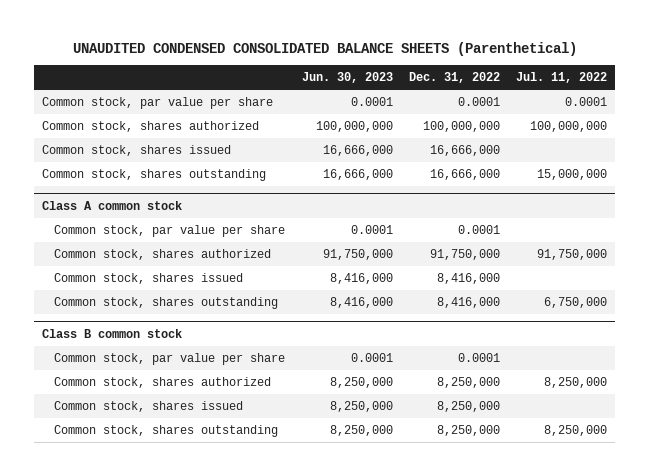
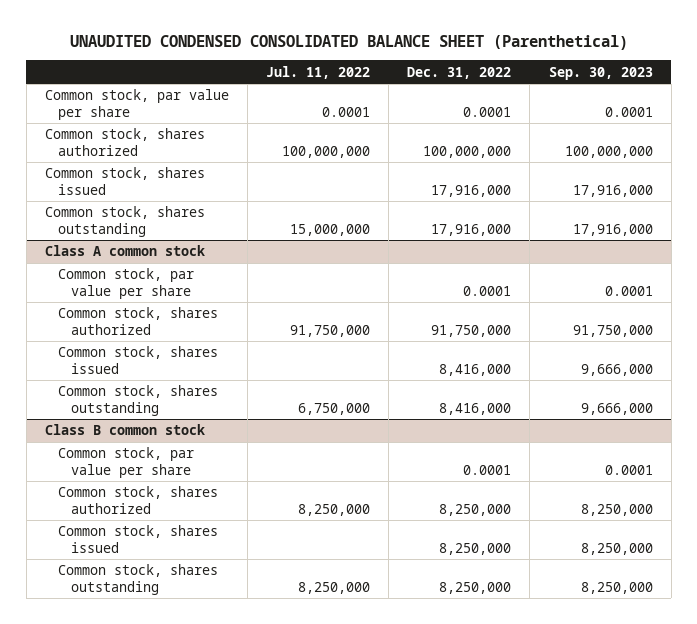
- UNAUDITED CONDENSED CONSOLIDATED BALANCE SHEETS (Parenthetical)
+ UNAUDITED CONDENSED CONSOLIDATED BALANCE SHEET (Parenthetical)
- | Jun. 30, 2023 | Dec. 31, 2022 | Jul. 11, 2022
+ | Jul. 11, 2022 | Dec. 31, 2022 | Sep. 30, 2023
- Common stock, shares issued | 16,666,000 | 16,666,000 |
- Common stock, shares outstanding | 16,666,000 | 16,666,000 | 15,000,000
+ Common stock, shares issued | | 17,916,000 | 17,916,000
+ Common stock, shares outstanding | 15,000,000 | 17,916,000 | 17,916,000

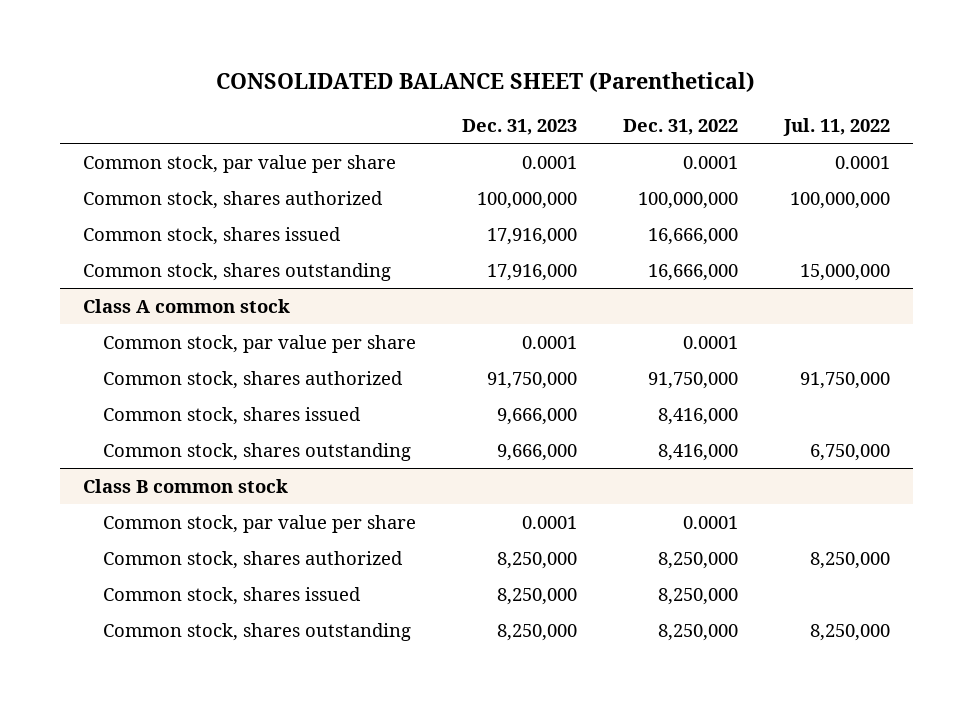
- UNAUDITED CONDENSED CONSOLIDATED BALANCE SHEET (Parenthetical)
+ CONSOLIDATED BALANCE SHEET (Parenthetical)
- | Jul. 11, 2022 | Dec. 31, 2022 | Sep. 30, 2023
+ | Dec. 31, 2023 | Dec. 31, 2022 | Jul. 11, 2022
- Common stock, shares issued | | 17,916,000 | 17,916,000
- Common stock, shares outstanding | 15,000,000 | 17,916,000 | 17,916,000
+ Common stock, shares issued | 17,916,000 | 16,666,000 |
+ Common stock, shares outstanding | 17,916,000 | 16,666,000 | 15,000,000

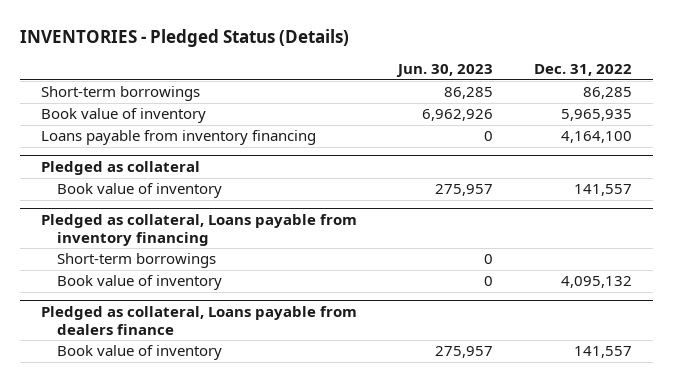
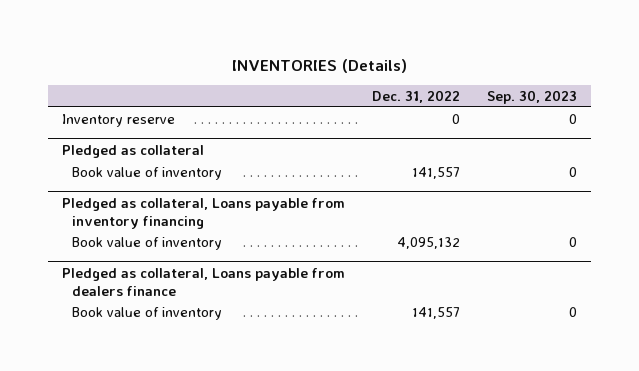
- INVENTORIES - Pledged Status (Details)
+ INVENTORIES (Details)
- | Jun. 30, 2023 | Dec. 31, 2022
+ | Dec. 31, 2022 | Sep. 30, 2023
- Short-term borrowings | 86,285 | 86,285
- Book value of inventory | 6,962,926 | 5,965,935
- Loans payable from inventory financing | 0 | 4,164,100
+ Inventory reserve | 0 | 0
@ Pledged as collateral, Loans payable from inventory financing
- Short-term borrowings | 0 |

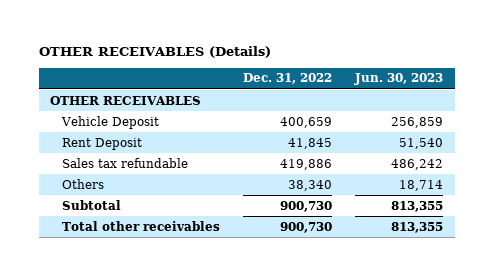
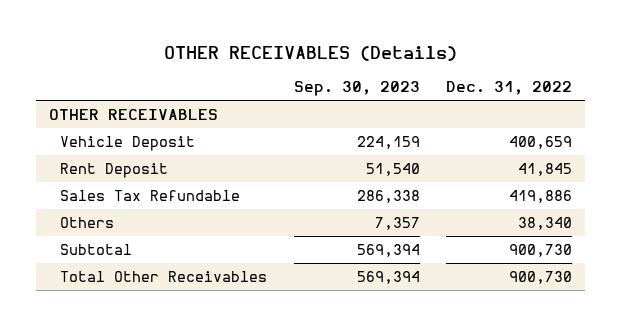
- | Dec. 31, 2022 | Jun. 30, 2023
+ | Sep. 30, 2023 | Dec. 31, 2022
- Sales tax refundable | 419,886 | 486,242
+ Sales Tax Refundable | 286,338 | 419,886
- Total other receivables | 900,730 | 813,355
+ Total Other Receivables | 569,394 | 900,730

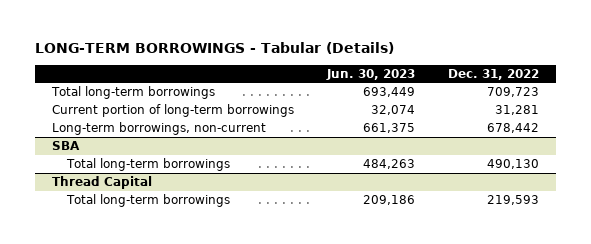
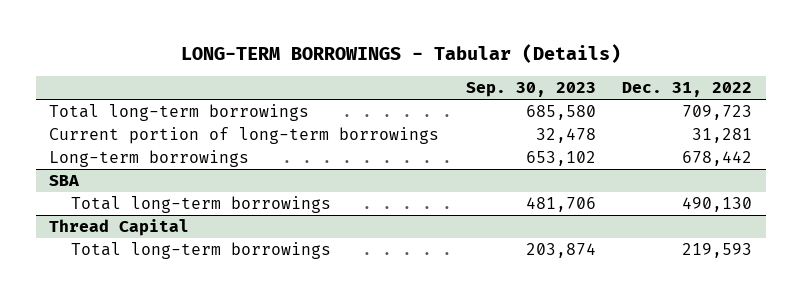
- | Jun. 30, 2023 | Dec. 31, 2022
+ | Sep. 30, 2023 | Dec. 31, 2022
- Long-term borrowings, non-current | 661,375 | 678,442
+ Long-term borrowings | 653,102 | 678,442

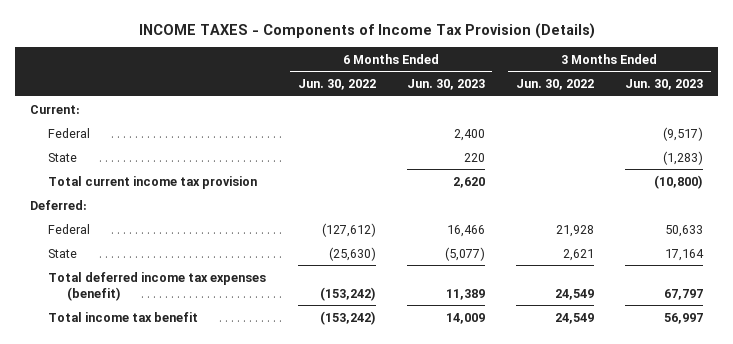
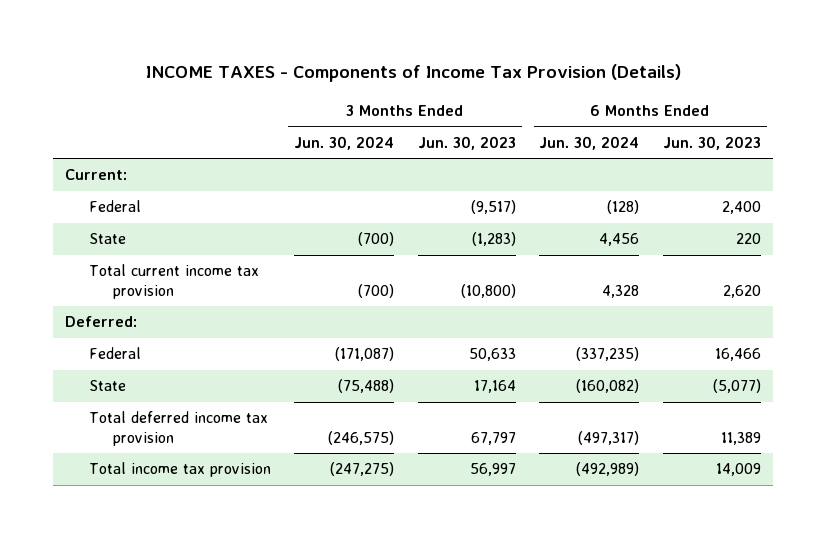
- | 6 Months Ended Jun. 30, 2022 | 6 Months Ended Jun. 30, 2023 | 3 Months Ended Jun. 30, 2022 | 3 Months Ended Jun. 30, 2023
+ | 3 Months Ended Jun. 30, 2024 | 3 Months Ended Jun. 30, 2023 | 6 Months Ended Jun. 30, 2024 | 6 Months Ended Jun. 30, 2023
- Total deferred income tax expenses (benefit) | (153,242) | 11,389 | 24,549 | 67,797
- Total income tax benefit | (153,242) | 14,009 | 24,549 | 56,997
+ Total deferred income tax provision | (246,575) | 67,797 | (497,317) | 11,389
+ Total income tax provision | (247,275) | 56,997 | (492,989) | 14,009

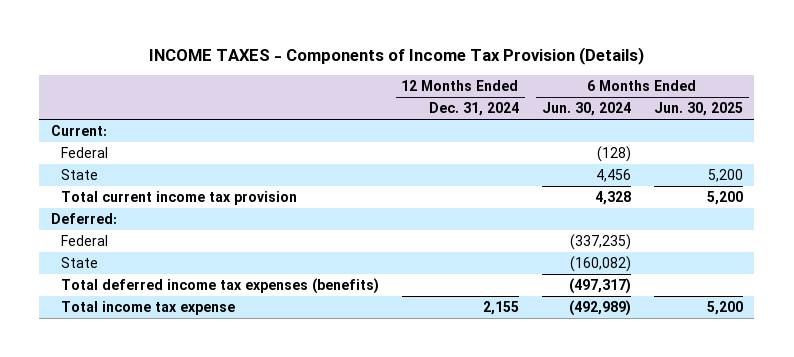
- | 3 Months Ended Jun. 30, 2024 | 3 Months Ended Jun. 30, 2023 | 6 Months Ended Jun. 30, 2024 | 6 Months Ended Jun. 30, 2023
+ | 12 Months Ended Dec. 31, 2024 | 6 Months Ended Jun. 30, 2024 | 6 Months Ended Jun. 30, 2025
- Total deferred income tax provision | (246,575) | 67,797 | (497,317) | 11,389
- Total income tax provision | (247,275) | 56,997 | (492,989) | 14,009
+ Total deferred income tax expenses (benefits) | | (497,317) |
+ Total income tax expense | 2,155 | (492,989) | 5,200

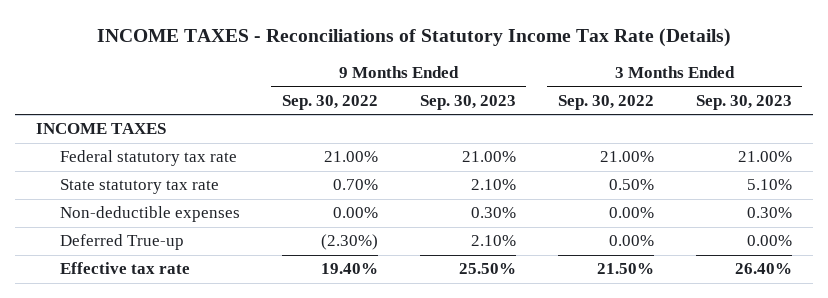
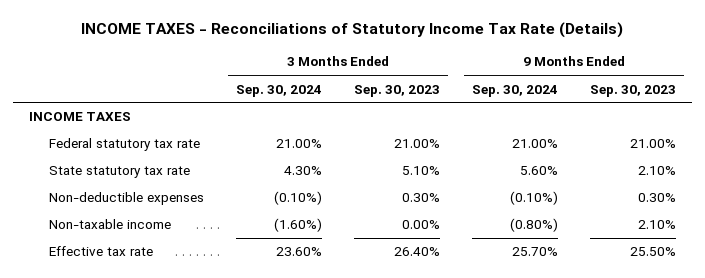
- | 9 Months Ended Sep. 30, 2022 | 9 Months Ended Sep. 30, 2023 | 3 Months Ended Sep. 30, 2022 | 3 Months Ended Sep. 30, 2023
+ | 3 Months Ended Sep. 30, 2024 | 3 Months Ended Sep. 30, 2023 | 9 Months Ended Sep. 30, 2024 | 9 Months Ended Sep. 30, 2023
- Deferred True-up | (2.30%) | 2.10% | 0.00% | 0.00%
+ Non-taxable income | (1.60%) | 0.00% | (0.80%) | 2.10%

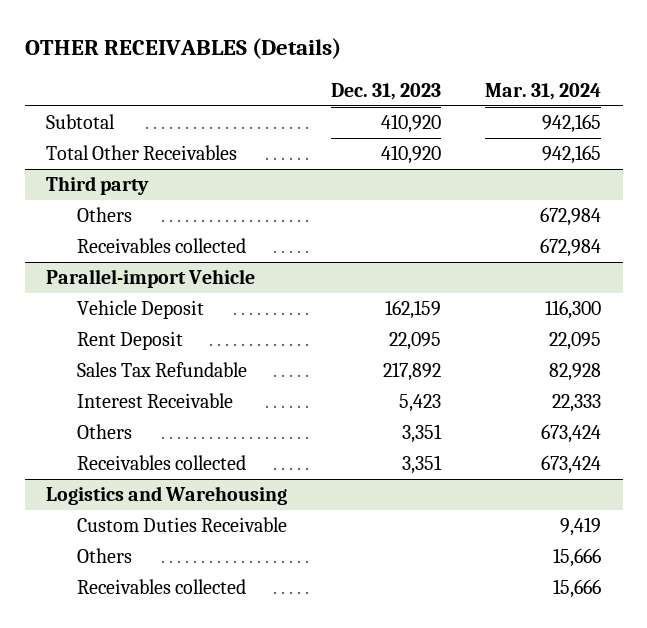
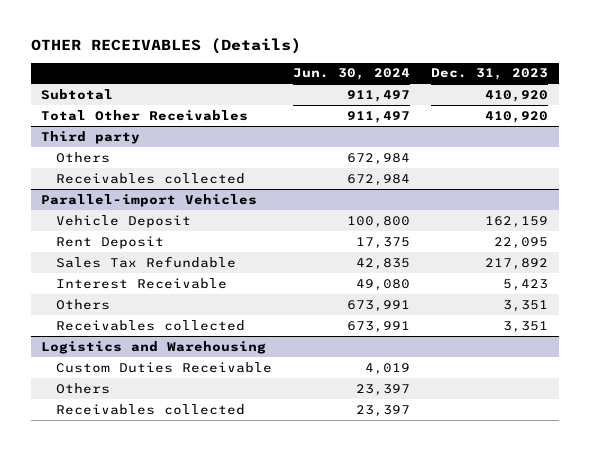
- | Dec. 31, 2023 | Mar. 31, 2024
+ | Jun. 30, 2024 | Dec. 31, 2023
- Parallel-import Vehicle
+ Parallel-import Vehicles

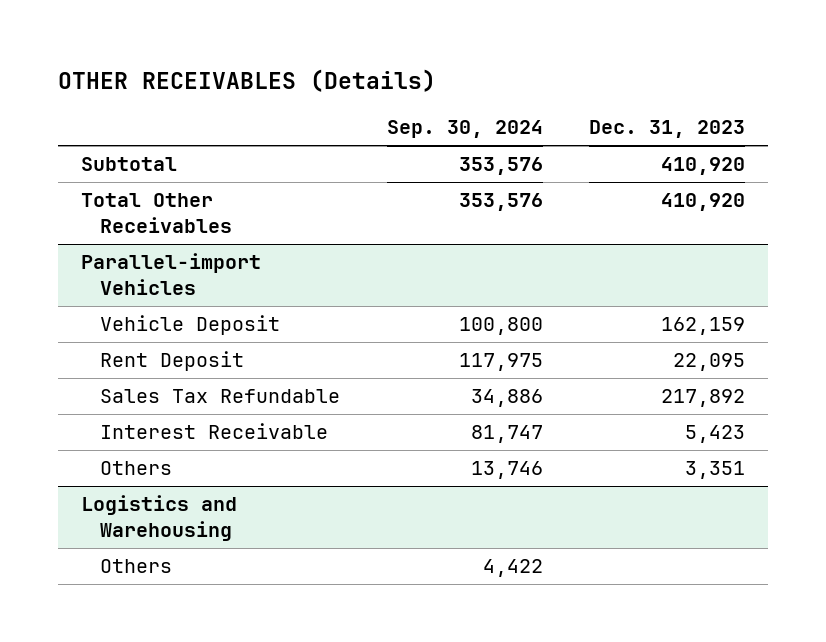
- | Jun. 30, 2024 | Dec. 31, 2023
+ | Sep. 30, 2024 | Dec. 31, 2023
- Third party
- Others | 672,984 |
- Receivables collected | 672,984 |
@ Parallel-import Vehicles
- Receivables collected | 673,991 | 3,351
@ Logistics and Warehousing
- Custom Duties Receivable | 4,019 |
- Receivables collected | 23,397 |

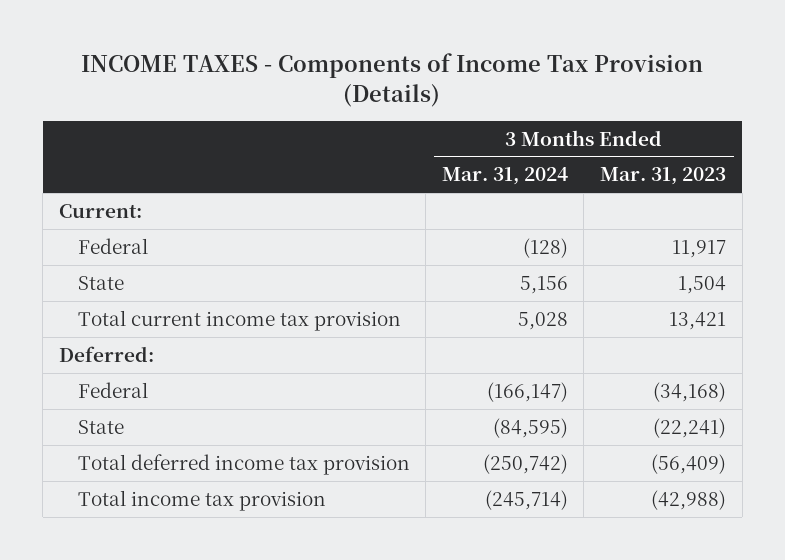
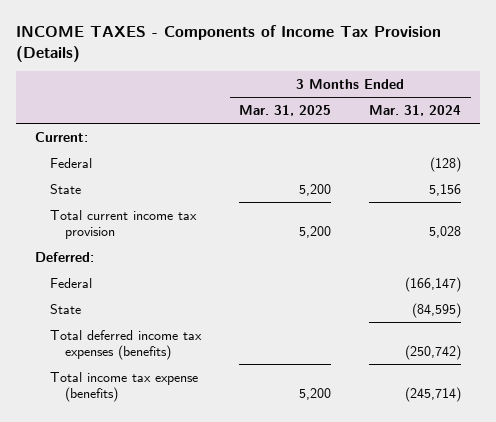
- | 3 Months Ended Mar. 31, 2024 | 3 Months Ended Mar. 31, 2023
+ | 3 Months Ended Mar. 31, 2025 | 3 Months Ended Mar. 31, 2024
- Total deferred income tax provision | (250,742) | (56,409)
- Total income tax provision | (245,714) | (42,988)
+ Total deferred income tax expenses (benefits) | | (250,742)
+ Total income tax expense (benefits) | 5,200 | (245,714)

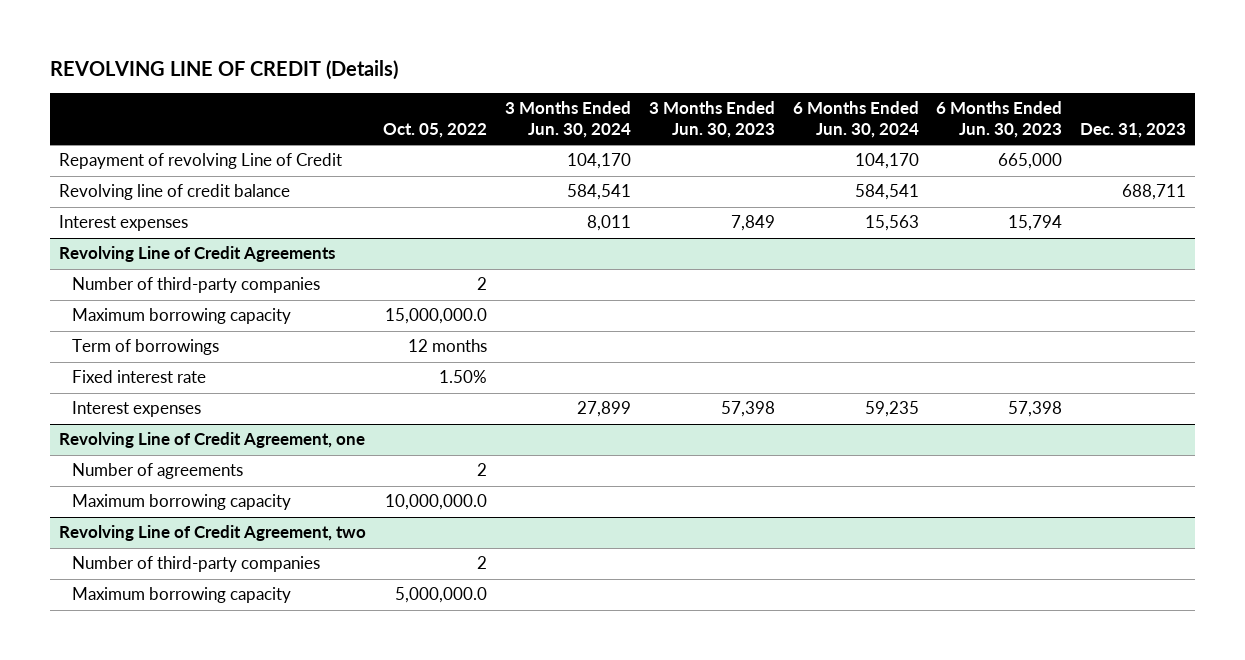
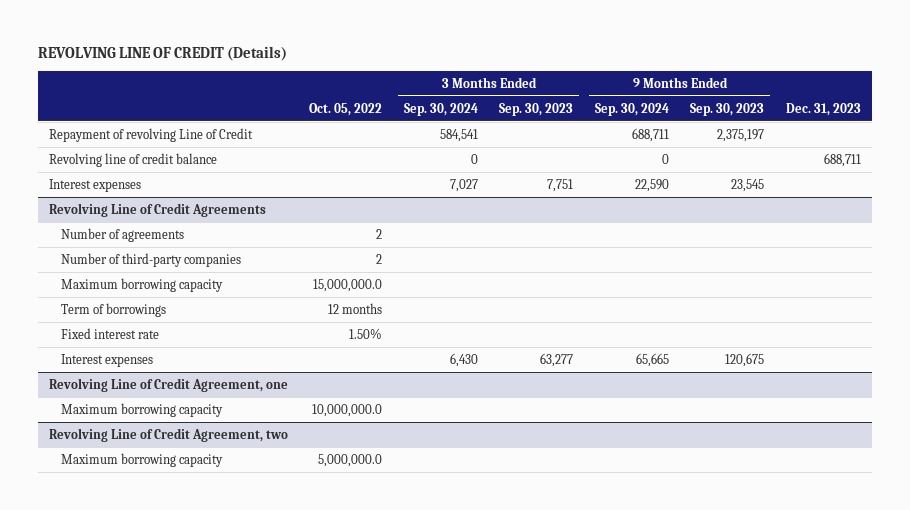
- | Oct. 05, 2022 | 3 Months Ended Jun. 30, 2024 | 3 Months Ended Jun. 30, 2023 | 6 Months Ended Jun. 30, 2024 | 6 Months Ended Jun. 30, 2023 | Dec. 31, 2023
+ | Oct. 05, 2022 | 3 Months Ended Sep. 30, 2024 | 3 Months Ended Sep. 30, 2023 | 9 Months Ended Sep. 30, 2024 | 9 Months Ended Sep. 30, 2023 | Dec. 31, 2023
@ Revolving Line of Credit Agreements
+ Number of agreements | 2 | | | | |
@ Revolving Line of Credit Agreement, one
- Number of agreements | 2 | | | | |
@ Revolving Line of Credit Agreement, two
- Number of third-party companies | 2 | | | | |

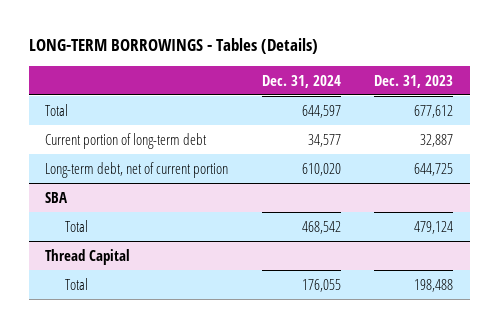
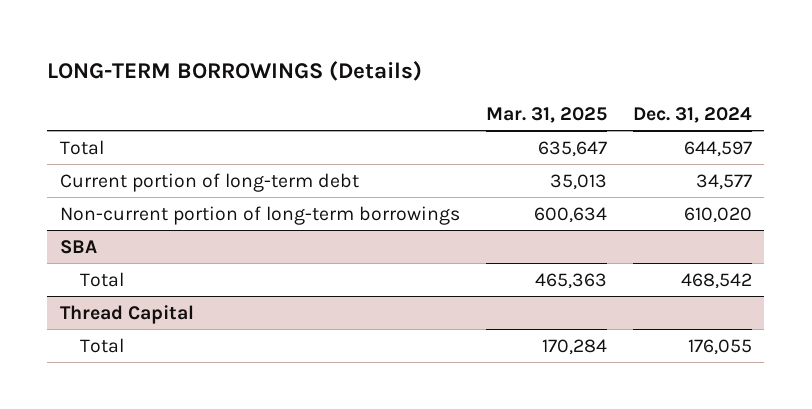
- LONG-TERM BORROWINGS - Tables (Details)
+ LONG-TERM BORROWINGS (Details)
- | Dec. 31, 2024 | Dec. 31, 2023
+ | Mar. 31, 2025 | Dec. 31, 2024
- Long-term debt, net of current portion | 610,020 | 644,725
+ Non-current portion of long-term borrowings | 600,634 | 610,020

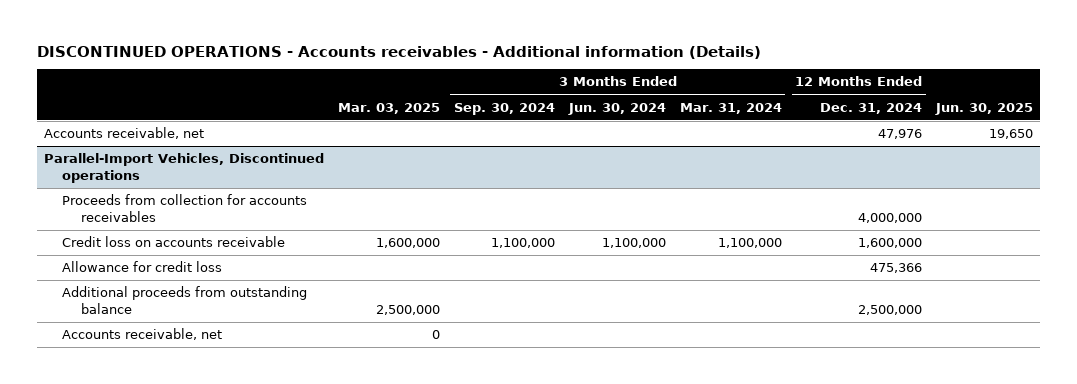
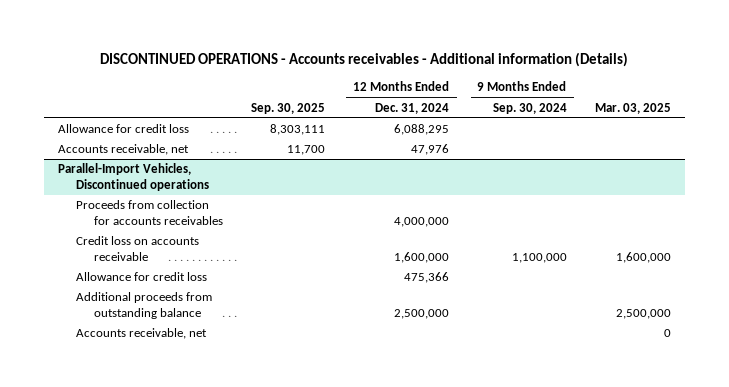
- | Mar. 03, 2025 | 3 Months Ended Sep. 30, 2024 | 3 Months Ended Jun. 30, 2024 | 3 Months Ended Mar. 31, 2024 | 12 Months Ended Dec. 31, 2024 | Jun. 30, 2025
+ | Sep. 30, 2025 | 12 Months Ended Dec. 31, 2024 | 9 Months Ended Sep. 30, 2024 | Mar. 03, 2025
+ Allowance for credit loss | 8,303,111 | 6,088,295 | |

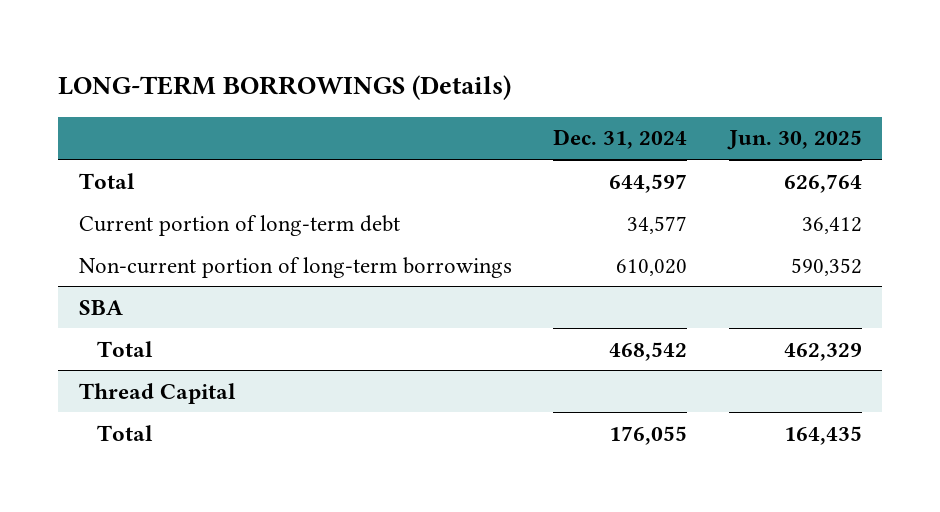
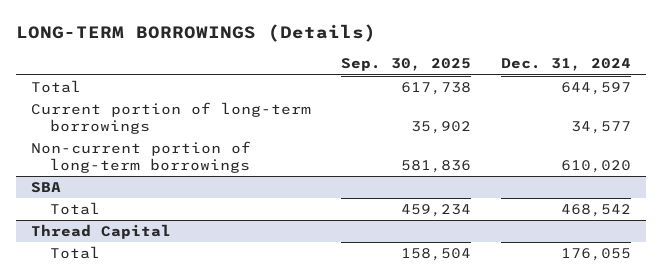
- | Dec. 31, 2024 | Jun. 30, 2025
+ | Sep. 30, 2025 | Dec. 31, 2024
- Current portion of long-term debt | 34,577 | 36,412
+ Current portion of long-term borrowings | 35,902 | 34,577

